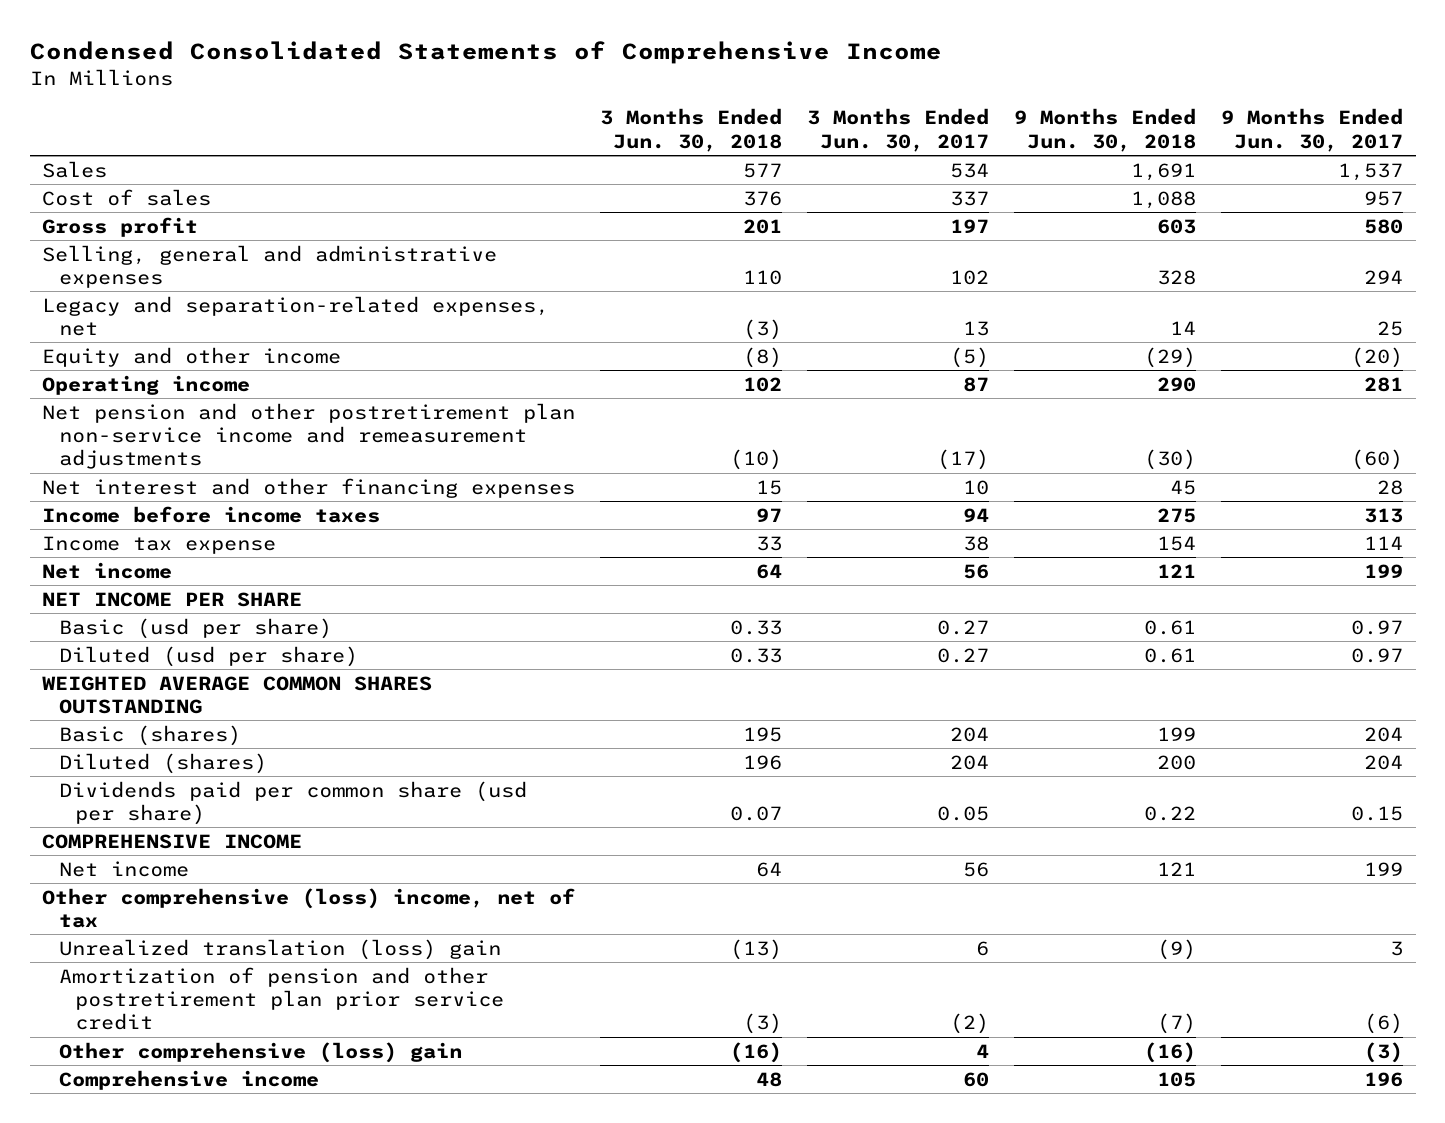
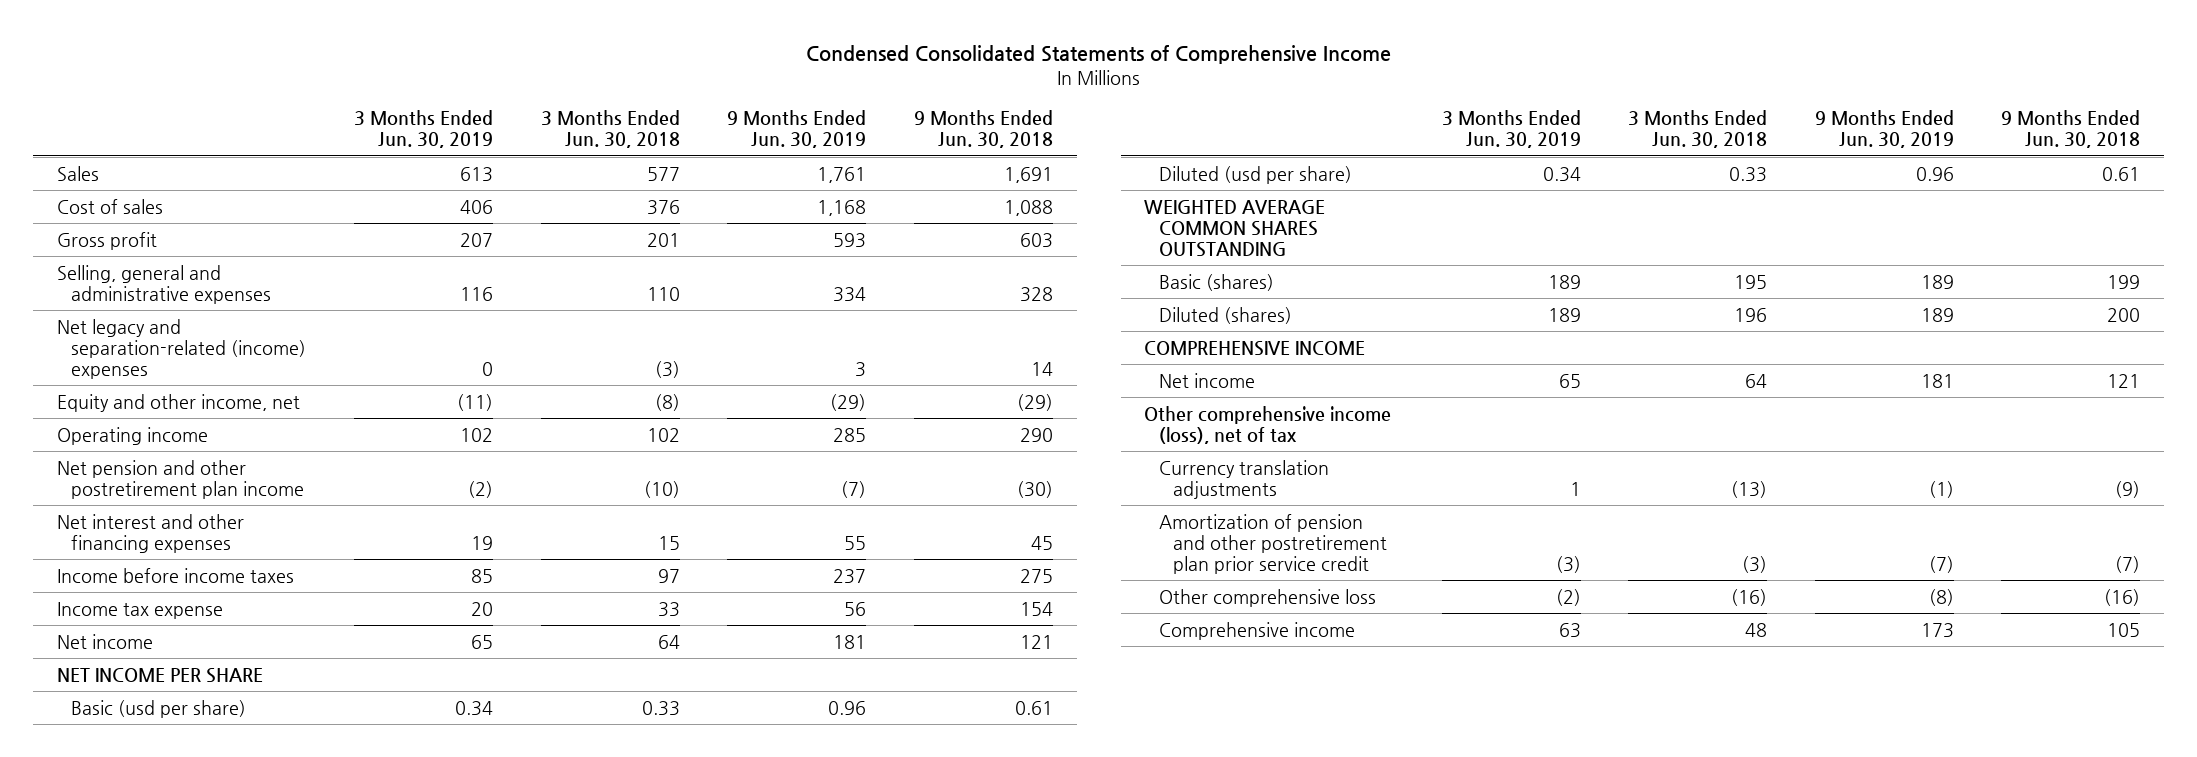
- | 3 Months Ended Jun. 30, 2018 | 3 Months Ended Jun. 30, 2017 | 9 Months Ended Jun. 30, 2018 | 9 Months Ended Jun. 30, 2017
+ | 3 Months Ended Jun. 30, 2019 | 3 Months Ended Jun. 30, 2018 | 9 Months Ended Jun. 30, 2019 | 9 Months Ended Jun. 30, 2018
- Legacy and separation-related expenses, net | (3) | 13 | 14 | 25
- Equity and other income | (8) | (5) | (29) | (20)
+ Net legacy and separation-related (income) expenses | 0 | (3) | 3 | 14
+ Equity and other income, net | (11) | (8) | (29) | (29)
- Net pension and other postretirement plan non-service income and remeasurement adjustments | (10) | (17) | (30) | (60)
+ Net pension and other postretirement plan income | (2) | (10) | (7) | (30)
- Dividends paid per common share (usd per share) | 0.07 | 0.05 | 0.22 | 0.15
- Other comprehensive (loss) income, net of tax
- Unrealized translation (loss) gain | (13) | 6 | (9) | 3
+ Other comprehensive income (loss), net of tax
+ Currency translation adjustments | 1 | (13) | (1) | (9)
- Other comprehensive (loss) gain | (16) | 4 | (16) | (3)
+ Other comprehensive loss | (2) | (16) | (8) | (16)

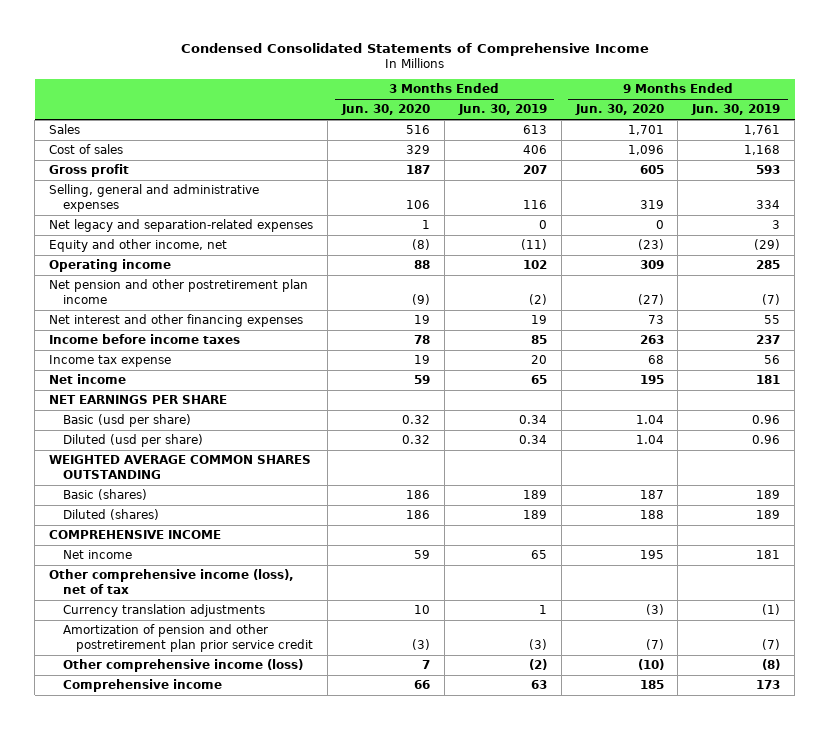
- | 3 Months Ended Jun. 30, 2019 | 3 Months Ended Jun. 30, 2018 | 9 Months Ended Jun. 30, 2019 | 9 Months Ended Jun. 30, 2018
+ | 3 Months Ended Jun. 30, 2020 | 3 Months Ended Jun. 30, 2019 | 9 Months Ended Jun. 30, 2020 | 9 Months Ended Jun. 30, 2019
- Net legacy and separation-related (income) expenses | 0 | (3) | 3 | 14
+ Net legacy and separation-related expenses | 1 | 0 | 0 | 3
- NET INCOME PER SHARE
+ NET EARNINGS PER SHARE
- Other comprehensive loss | (2) | (16) | (8) | (16)
+ Other comprehensive income (loss) | 7 | (2) | (10) | (8)

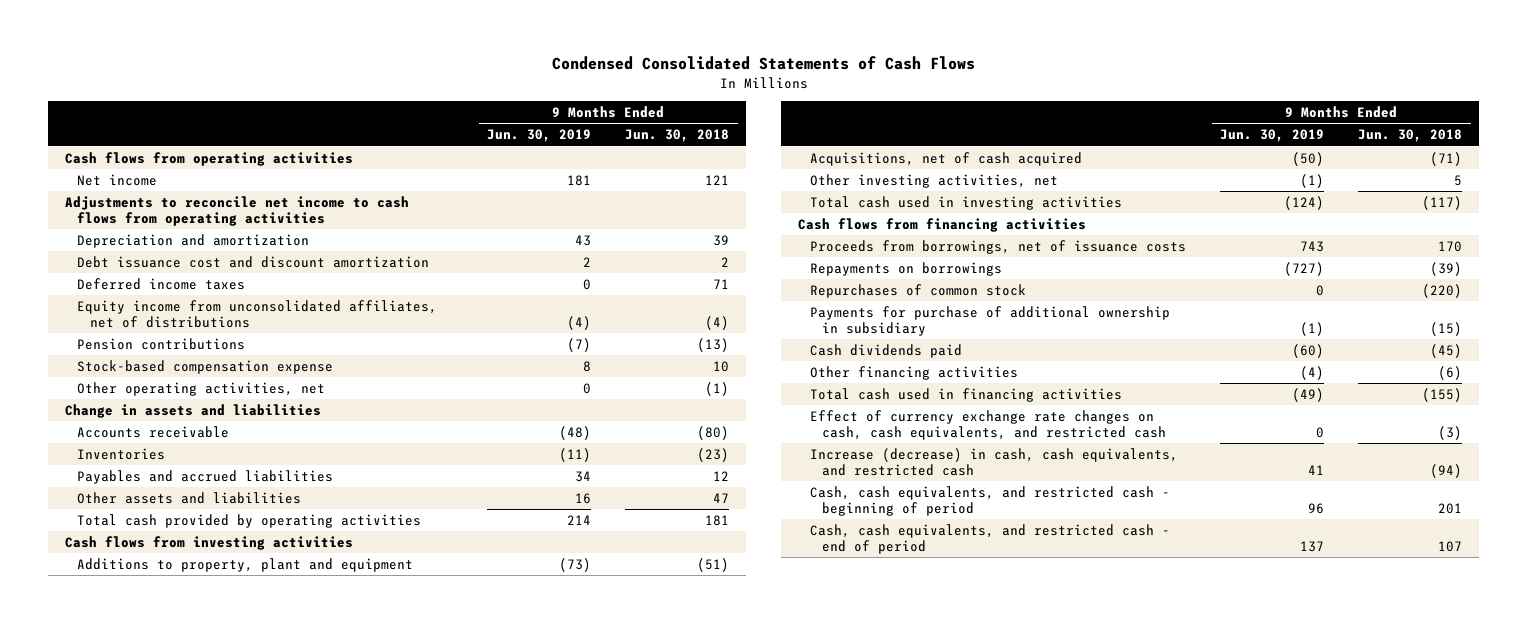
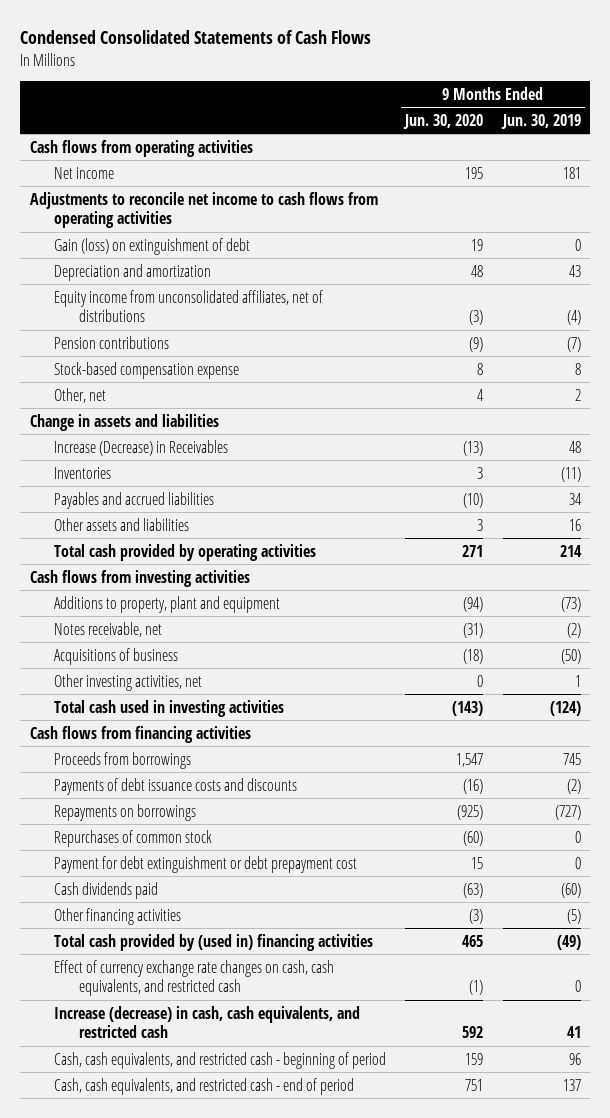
- | 9 Months Ended Jun. 30, 2019 | 9 Months Ended Jun. 30, 2018
+ | 9 Months Ended Jun. 30, 2020 | 9 Months Ended Jun. 30, 2019
+ Gain (loss) on extinguishment of debt | 19 | 0
- Debt issuance cost and discount amortization | 2 | 2
- Deferred income taxes | 0 | 71
- Other operating activities, net | 0 | (1)
+ Other, net | 4 | 2
- Accounts receivable | (48) | (80)
+ Increase (Decrease) in Receivables | (13) | 48
- Acquisitions, net of cash acquired | (50) | (71)
- Other investing activities, net | (1) | 5
+ Notes receivable, net | (31) | (2)
+ Acquisitions of business | (18) | (50)
+ Other investing activities, net | 0 | 1
- Proceeds from borrowings, net of issuance costs | 743 | 170
+ Proceeds from borrowings | 1,547 | 745
+ Payments of debt issuance costs and discounts | (16) | (2)
- Payments for purchase of additional ownership in subsidiary | (1) | (15)
+ Payment for debt extinguishment or debt prepayment cost | 15 | 0
- Other financing activities | (4) | (6)
- Total cash used in financing activities | (49) | (155)
+ Other financing activities | (3) | (5)
+ Total cash provided by (used in) financing activities | 465 | (49)

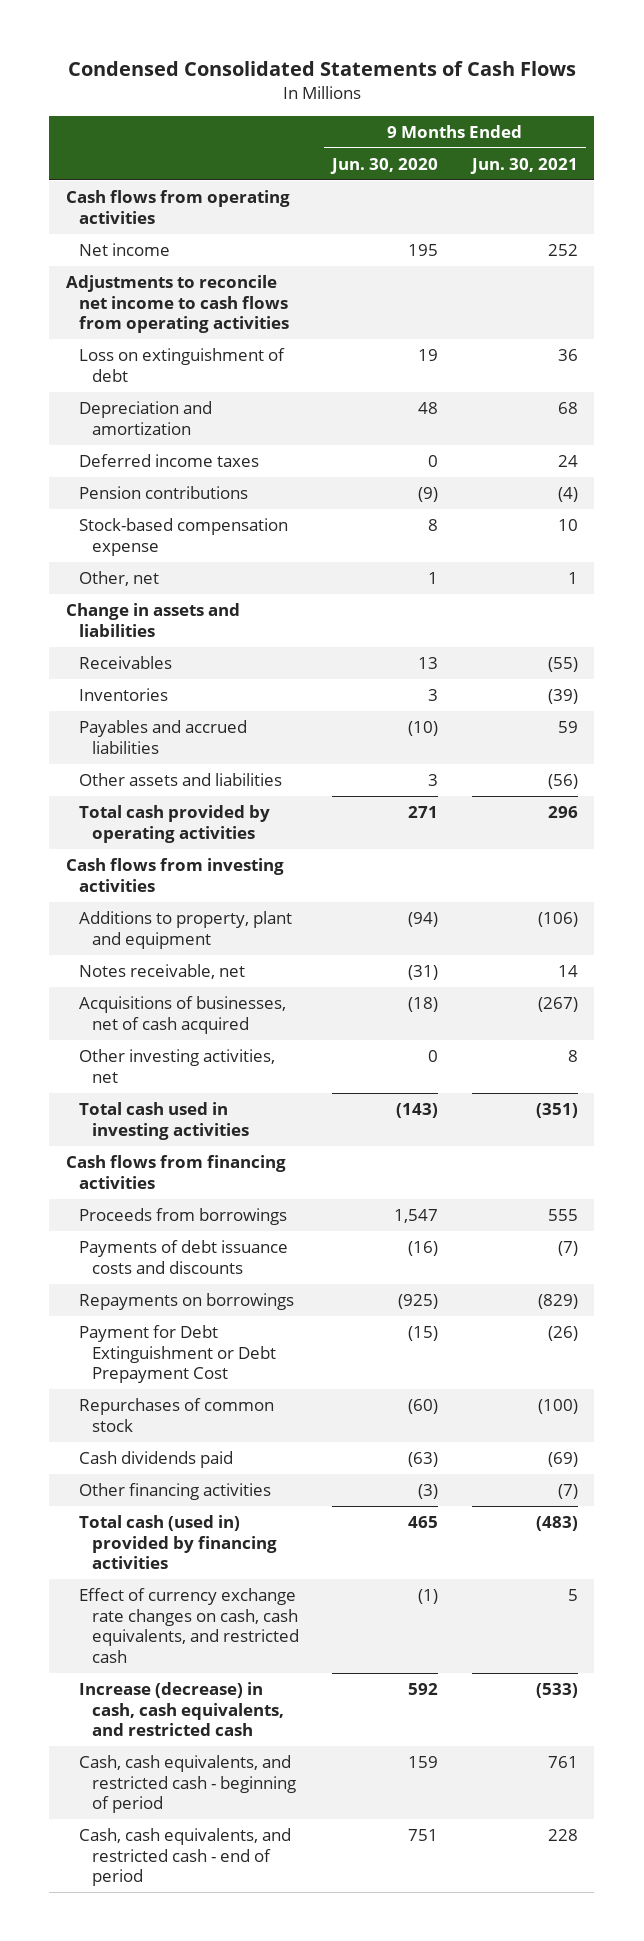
- | 9 Months Ended Jun. 30, 2020 | 9 Months Ended Jun. 30, 2019
+ | 9 Months Ended Jun. 30, 2020 | 9 Months Ended Jun. 30, 2021
- Gain (loss) on extinguishment of debt | 19 | 0
+ Loss on extinguishment of debt | 19 | 36
- Equity income from unconsolidated affiliates, net of distributions | (3) | (4)
+ Deferred income taxes | 0 | 24
- Other, net | 4 | 2
+ Other, net | 1 | 1
- Increase (Decrease) in Receivables | (13) | 48
+ Receivables | 13 | (55)
- Acquisitions of business | (18) | (50)
+ Acquisitions of businesses, net of cash acquired | (18) | (267)
+ Payment for Debt Extinguishment or Debt Prepayment Cost | (15) | (26)
- Payment for debt extinguishment or debt prepayment cost | 15 | 0
- Total cash provided by (used in) financing activities | 465 | (49)
+ Total cash (used in) provided by financing activities | 465 | (483)

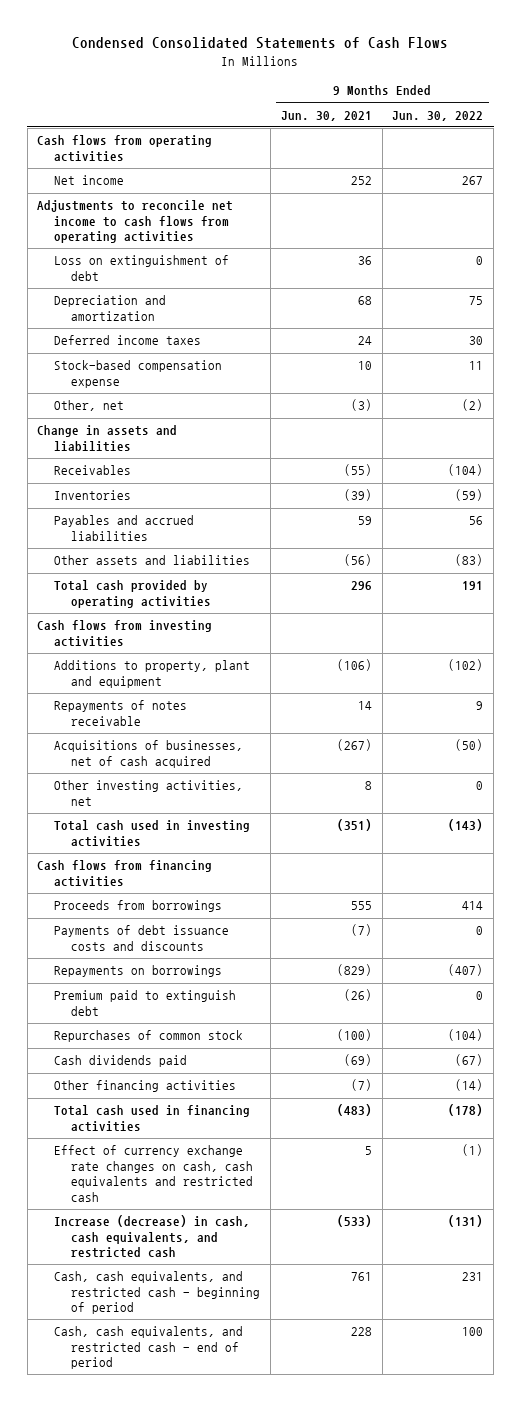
- | 9 Months Ended Jun. 30, 2020 | 9 Months Ended Jun. 30, 2021
+ | 9 Months Ended Jun. 30, 2021 | 9 Months Ended Jun. 30, 2022
- Pension contributions | (9) | (4)
- Other, net | 1 | 1
+ Other, net | (3) | (2)
- Notes receivable, net | (31) | 14
+ Repayments of notes receivable | 14 | 9
- Payment for Debt Extinguishment or Debt Prepayment Cost | (15) | (26)
+ Premium paid to extinguish debt | (26) | 0
- Total cash (used in) provided by financing activities | 465 | (483)
- Effect of currency exchange rate changes on cash, cash equivalents, and restricted cash | (1) | 5
+ Total cash used in financing activities | (483) | (178)
+ Effect of currency exchange rate changes on cash, cash equivalents and restricted cash | 5 | (1)

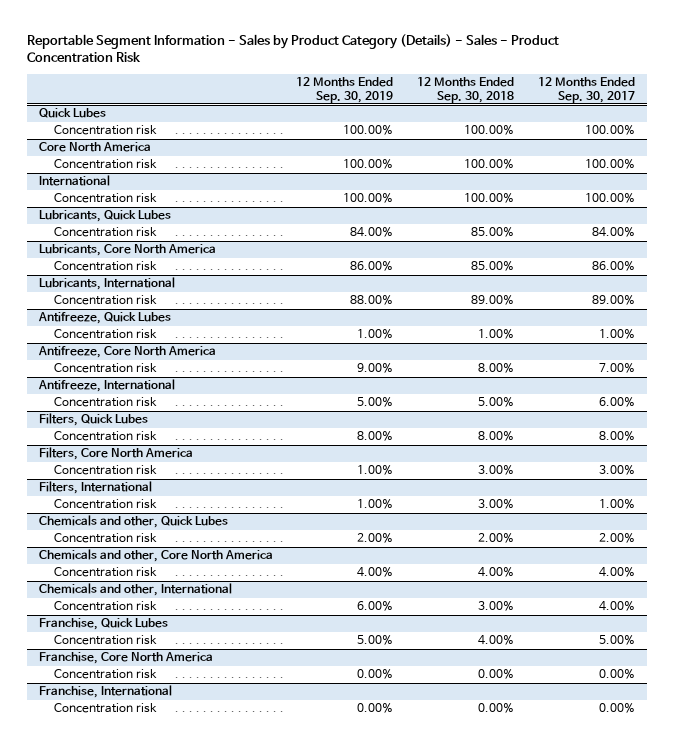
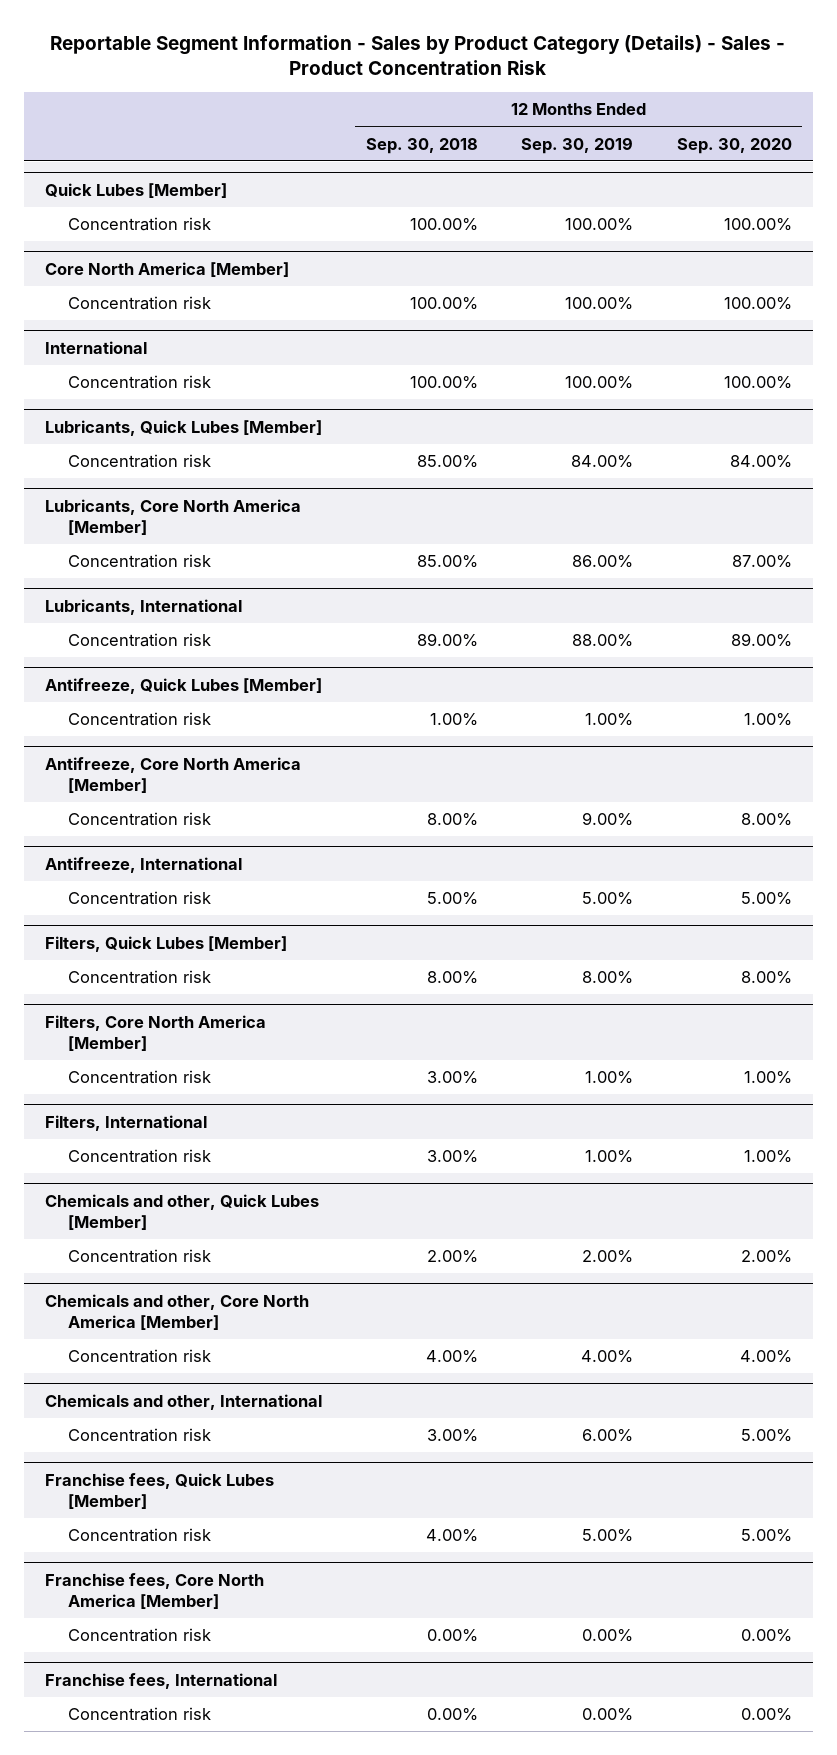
- | 12 Months Ended Sep. 30, 2019 | 12 Months Ended Sep. 30, 2018 | 12 Months Ended Sep. 30, 2017
+ | 12 Months Ended Sep. 30, 2018 | 12 Months Ended Sep. 30, 2019 | 12 Months Ended Sep. 30, 2020
- Quick Lubes
+ Quick Lubes [Member]
- Core North America
+ Core North America [Member]
- Lubricants, Quick Lubes
+ Lubricants, Quick Lubes [Member]
- Lubricants, Core North America
+ Lubricants, Core North America [Member]
- Antifreeze, Quick Lubes
+ Antifreeze, Quick Lubes [Member]
- Antifreeze, Core North America
+ Antifreeze, Core North America [Member]
- Filters, Quick Lubes
+ Filters, Quick Lubes [Member]
- Filters, Core North America
+ Filters, Core North America [Member]
- Chemicals and other, Quick Lubes
+ Chemicals and other, Quick Lubes [Member]
- Chemicals and other, Core North America
+ Chemicals and other, Core North America [Member]
- Franchise, Quick Lubes
+ Franchise fees, Quick Lubes [Member]
- Franchise, Core North America
+ Franchise fees, Core North America [Member]
- Franchise, International
+ Franchise fees, International

